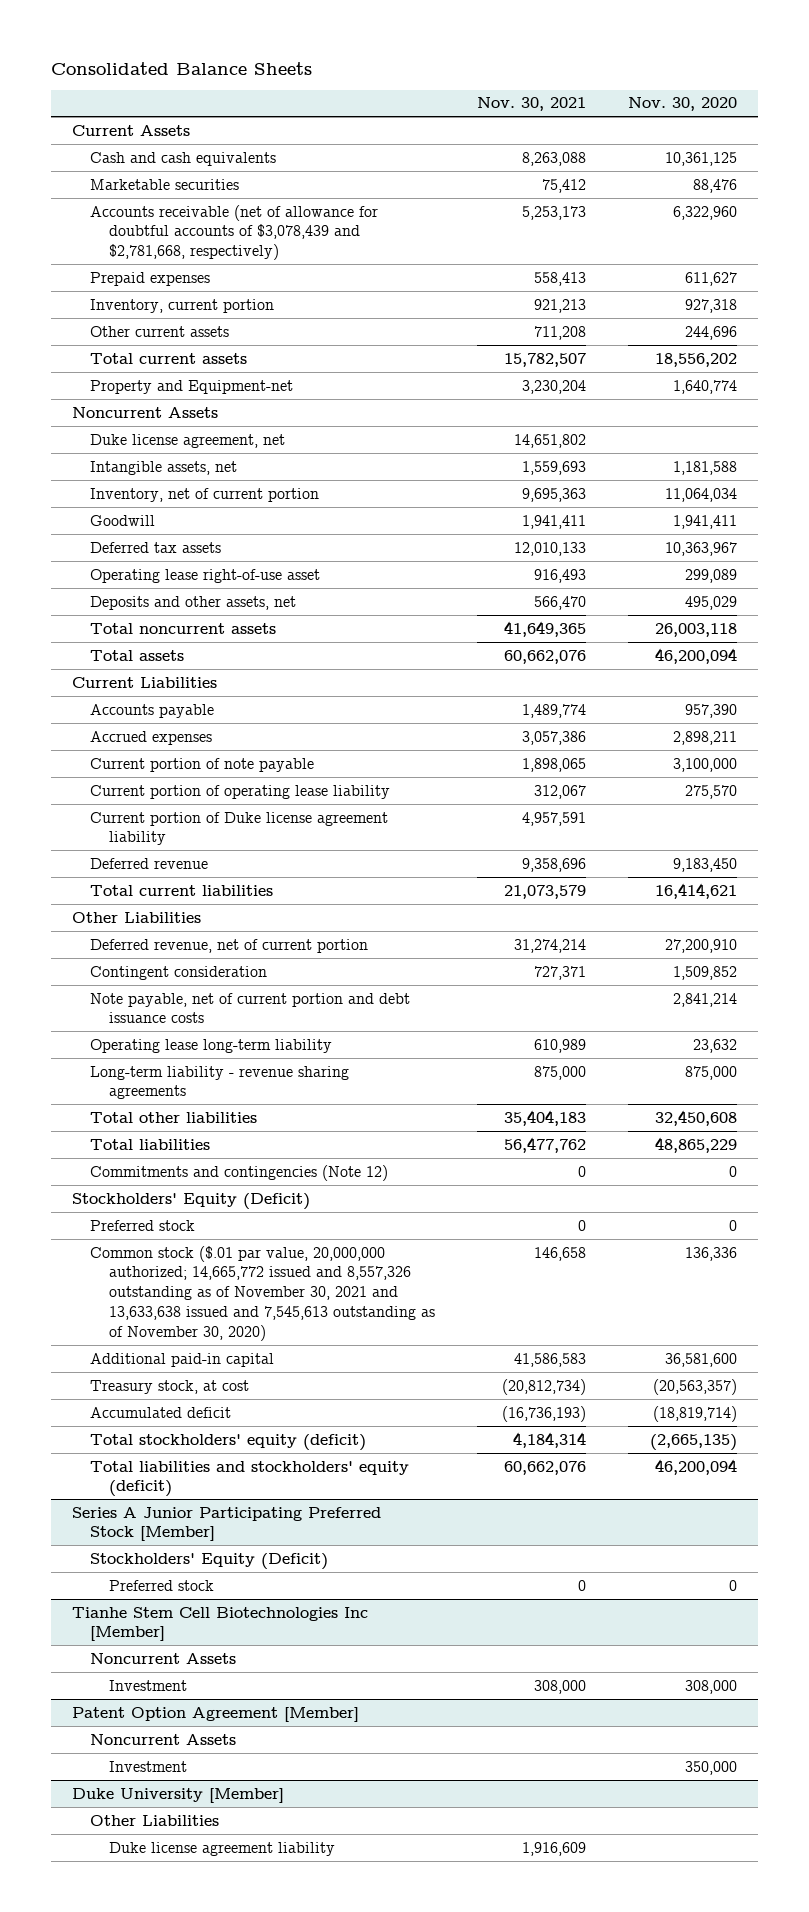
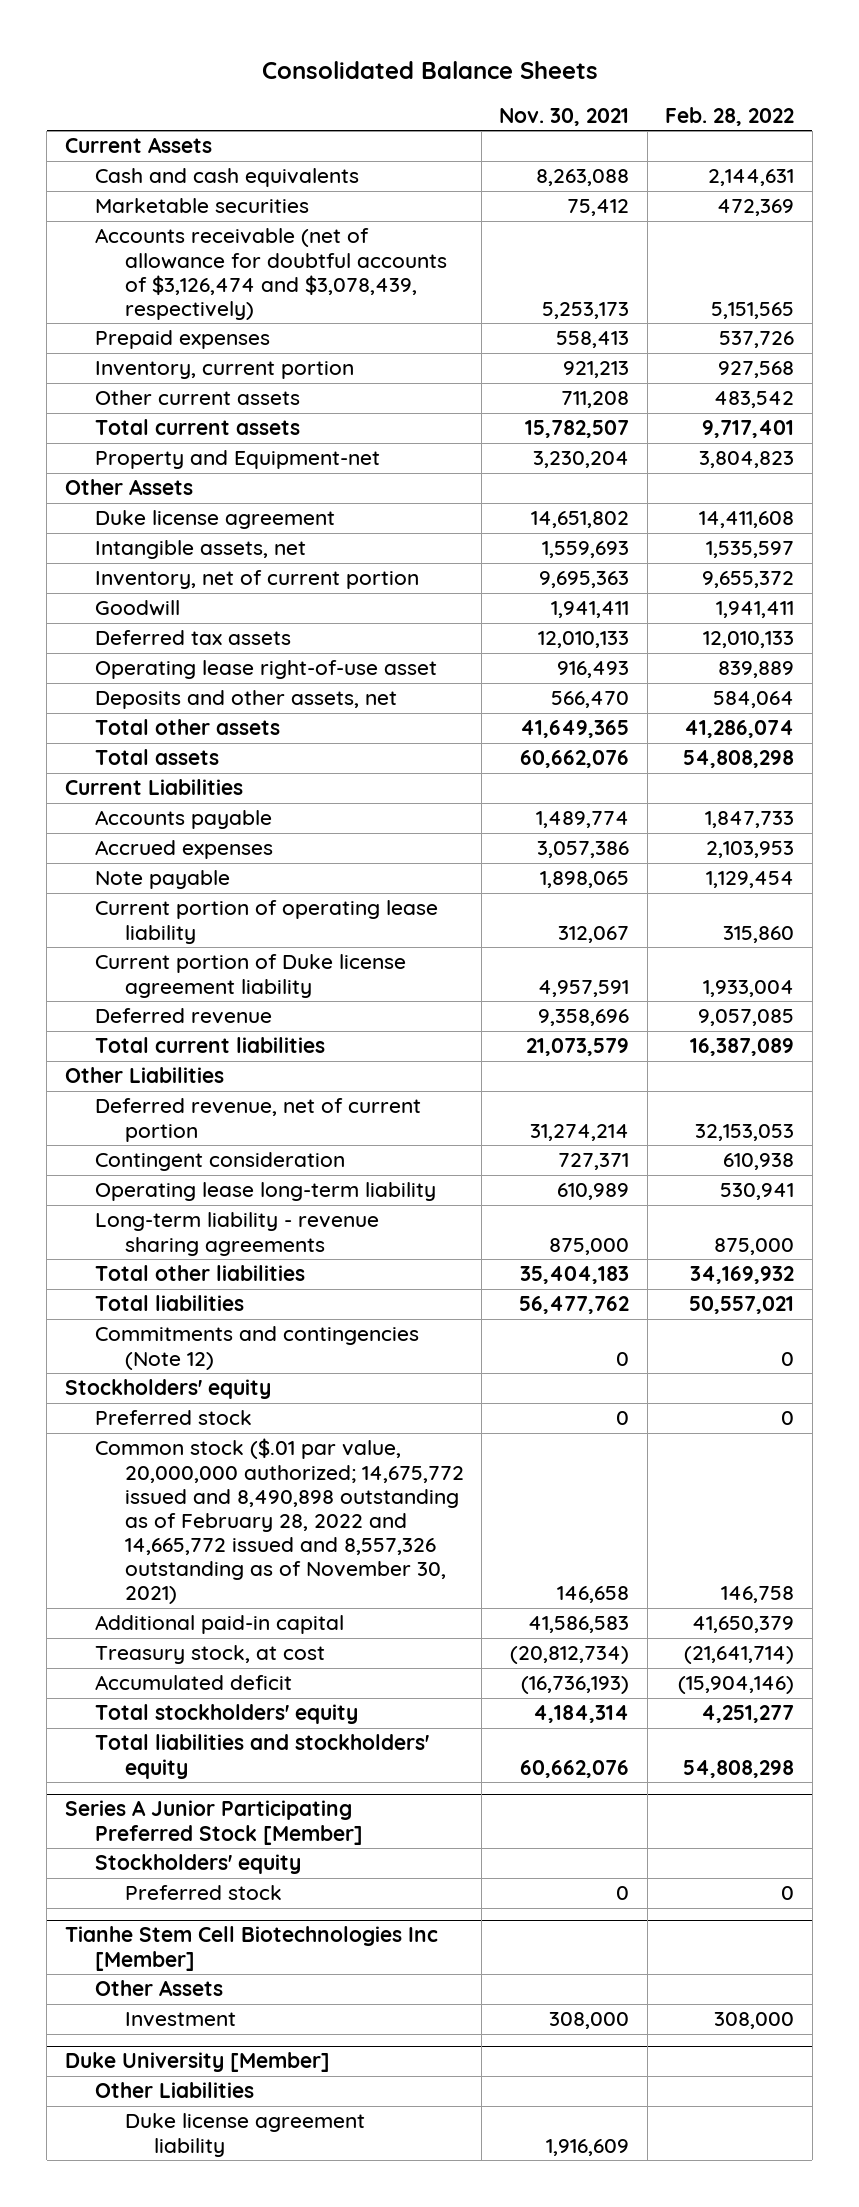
- | Nov. 30, 2021 | Nov. 30, 2020
+ | Nov. 30, 2021 | Feb. 28, 2022
- Accounts receivable (net of allowance for doubtful accounts of $3,078,439 and $2,781,668, respectively) | 5,253,173 | 6,322,960
+ Accounts receivable (net of allowance for doubtful accounts of $3,126,474 and $3,078,439, respectively) | 5,253,173 | 5,151,565
- Noncurrent Assets
- Duke license agreement, net | 14,651,802 |
+ Other Assets
+ Duke license agreement | 14,651,802 | 14,411,608
- Total noncurrent assets | 41,649,365 | 26,003,118
+ Total other assets | 41,649,365 | 41,286,074
- Current portion of note payable | 1,898,065 | 3,100,000
+ Note payable | 1,898,065 | 1,129,454
- Note payable, net of current portion and debt issuance costs | | 2,841,214
- Stockholders' Equity (Deficit)
+ Stockholders' equity
- Common stock ($.01 par value, 20,000,000 authorized; 14,665,772 issued and 8,557,326 outstanding as of November 30, 2021 and 13,633,638 issued and 7,545,613 outstanding as of November 30, 2020) | 146,658 | 136,336
+ Common stock ($.01 par value, 20,000,000 authorized; 14,675,772 issued and 8,490,898 outstanding as of February 28, 2022 and 14,665,772 issued and 8,557,326 outstanding as of November 30, 2021) | 146,658 | 146,758
- Total stockholders' equity (deficit) | 4,184,314 | (2,665,135)
- Total liabilities and stockholders' equity (deficit) | 60,662,076 | 46,200,094
+ Total stockholders' equity | 4,184,314 | 4,251,277
+ Total liabilities and stockholders' equity | 60,662,076 | 54,808,298
@ Series A Junior Participating Preferred Stock [Member]
- Stockholders' Equity (Deficit)
+ Stockholders' equity
@ Tianhe Stem Cell Biotechnologies Inc [Member]
- Noncurrent Assets
+ Other Assets
- Patent Option Agreement [Member]
- Noncurrent Assets
- Investment | | 350,000

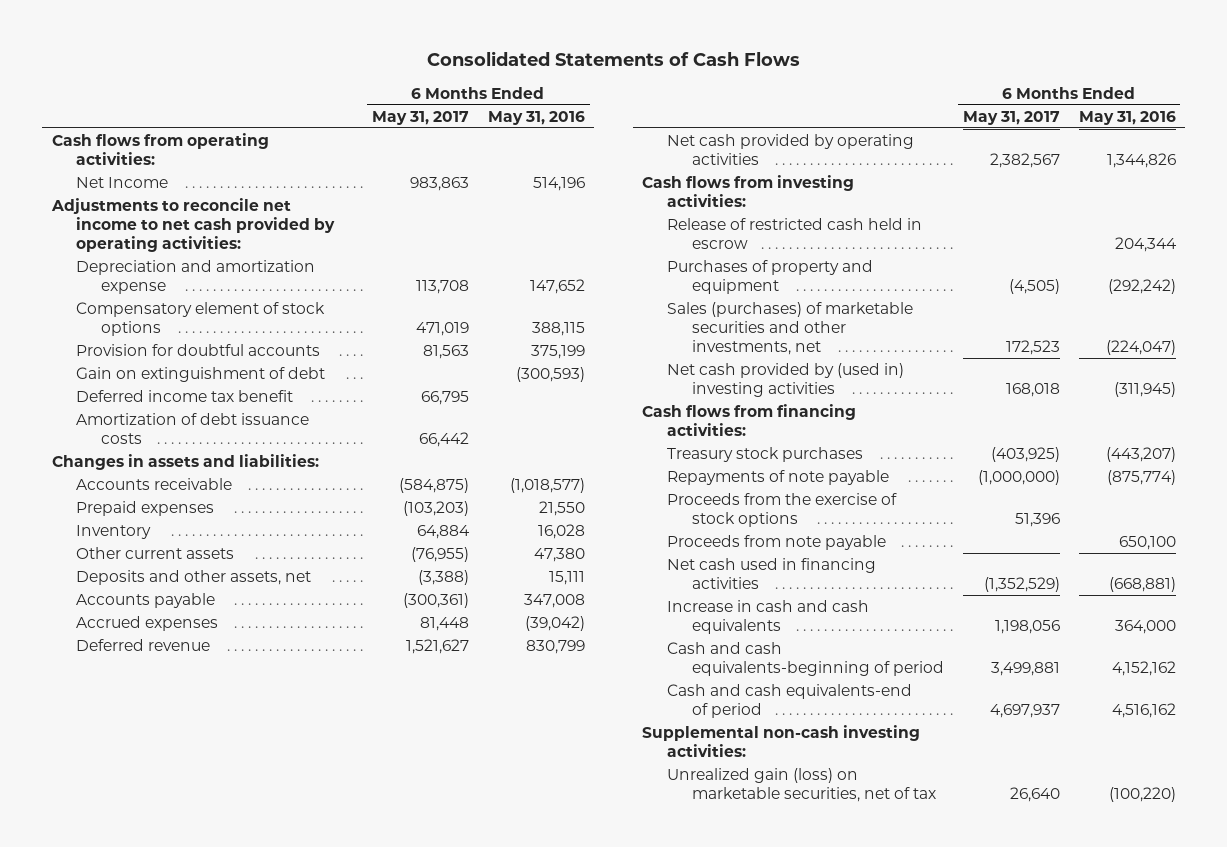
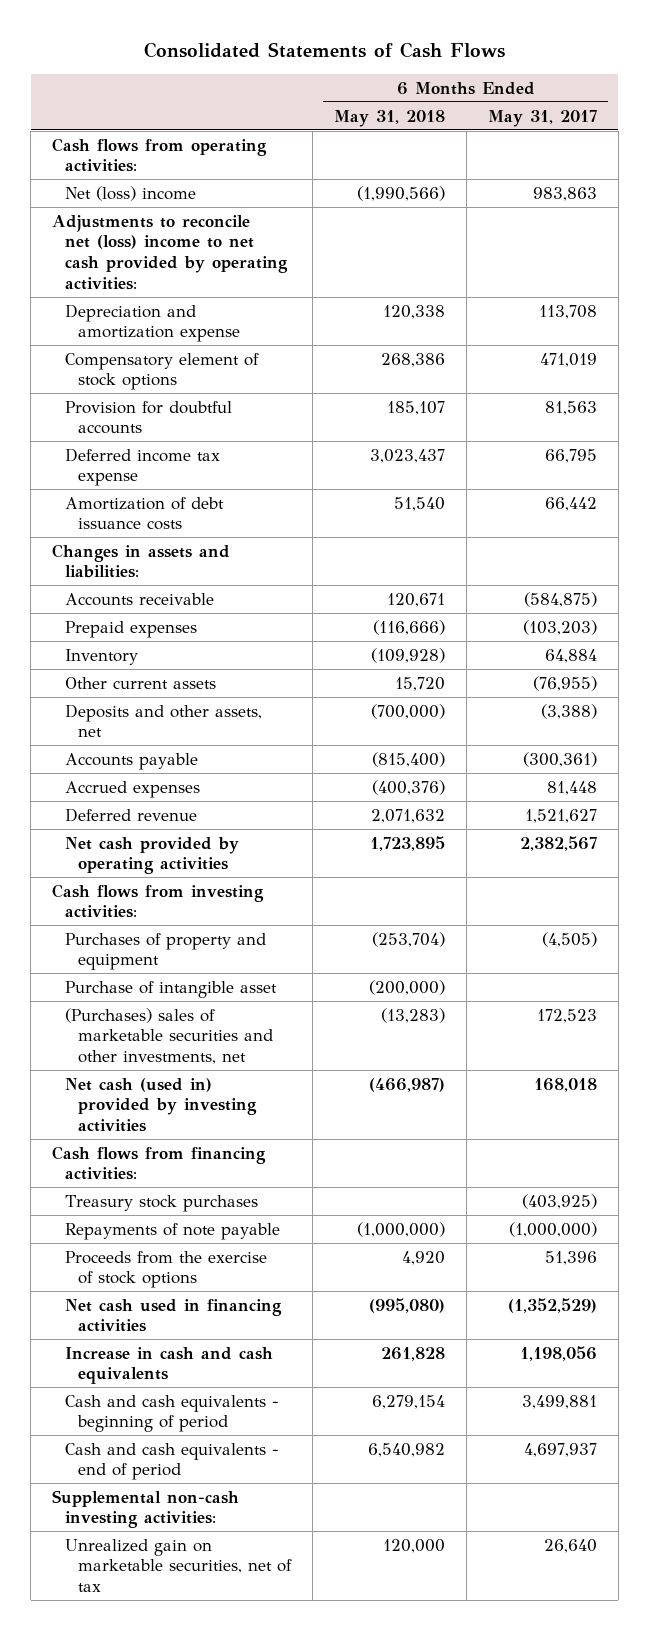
- | 6 Months Ended May 31, 2017 | 6 Months Ended May 31, 2016
+ | 6 Months Ended May 31, 2018 | 6 Months Ended May 31, 2017
- Net Income | 983,863 | 514,196
- Adjustments to reconcile net income to net cash provided by operating activities:
+ Net (loss) income | (1,990,566) | 983,863
+ Adjustments to reconcile net (loss) income to net cash provided by operating activities:
- Gain on extinguishment of debt | | (300,593)
- Deferred income tax benefit | 66,795 |
+ Deferred income tax expense | 3,023,437 | 66,795
- Release of restricted cash held in escrow | | 204,344
- Sales (purchases) of marketable securities and other investments, net | 172,523 | (224,047)
- Net cash provided by (used in) investing activities | 168,018 | (311,945)
+ Purchase of intangible asset | (200,000) |
+ (Purchases) sales of marketable securities and other investments, net | (13,283) | 172,523
+ Net cash (used in) provided by investing activities | (466,987) | 168,018
- Proceeds from note payable | | 650,100
- Cash and cash equivalents-beginning of period | 3,499,881 | 4,152,162
- Cash and cash equivalents-end of period | 4,697,937 | 4,516,162
+ Cash and cash equivalents - beginning of period | 6,279,154 | 3,499,881
+ Cash and cash equivalents - end of period | 6,540,982 | 4,697,937
- Unrealized gain (loss) on marketable securities, net of tax | 26,640 | (100,220)
+ Unrealized gain on marketable securities, net of tax | 120,000 | 26,640

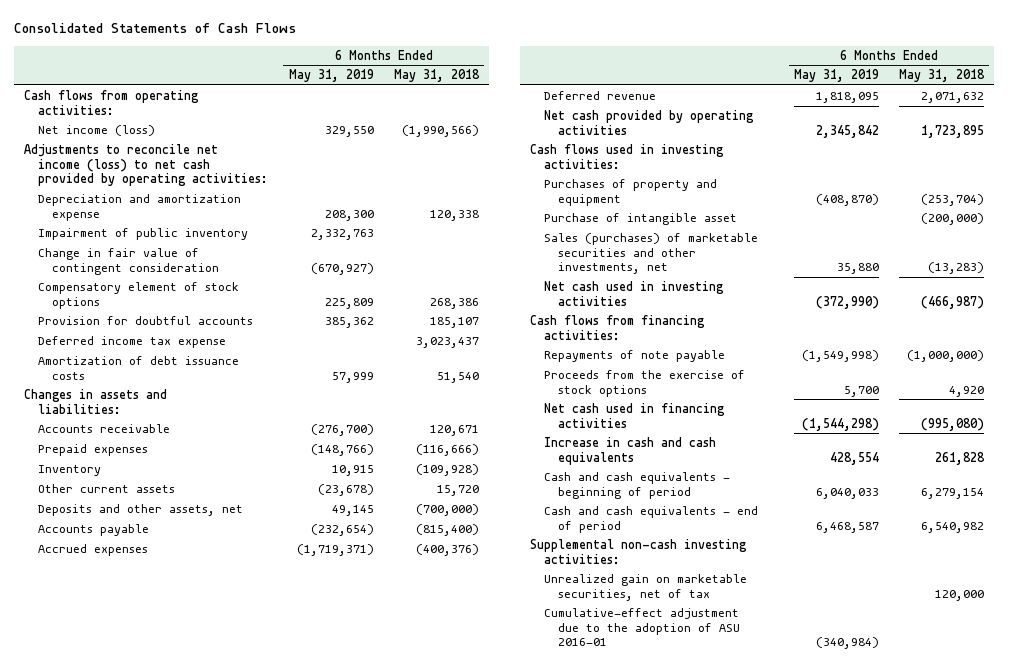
- | 6 Months Ended May 31, 2018 | 6 Months Ended May 31, 2017
+ | 6 Months Ended May 31, 2019 | 6 Months Ended May 31, 2018
- Net (loss) income | (1,990,566) | 983,863
- Adjustments to reconcile net (loss) income to net cash provided by operating activities:
+ Net income (loss) | 329,550 | (1,990,566)
+ Adjustments to reconcile net income (loss) to net cash provided by operating activities:
+ Impairment of public inventory | 2,332,763 |
+ Change in fair value of contingent consideration | (670,927) |
- Cash flows from investing activities:
+ Cash flows used in investing activities:
- (Purchases) sales of marketable securities and other investments, net | (13,283) | 172,523
- Net cash (used in) provided by investing activities | (466,987) | 168,018
+ Sales (purchases) of marketable securities and other investments, net | 35,880 | (13,283)
+ Net cash used in investing activities | (372,990) | (466,987)
- Treasury stock purchases | | (403,925)
+ Cumulative-effect adjustment due to the adoption of ASU 2016-01 | (340,984) |

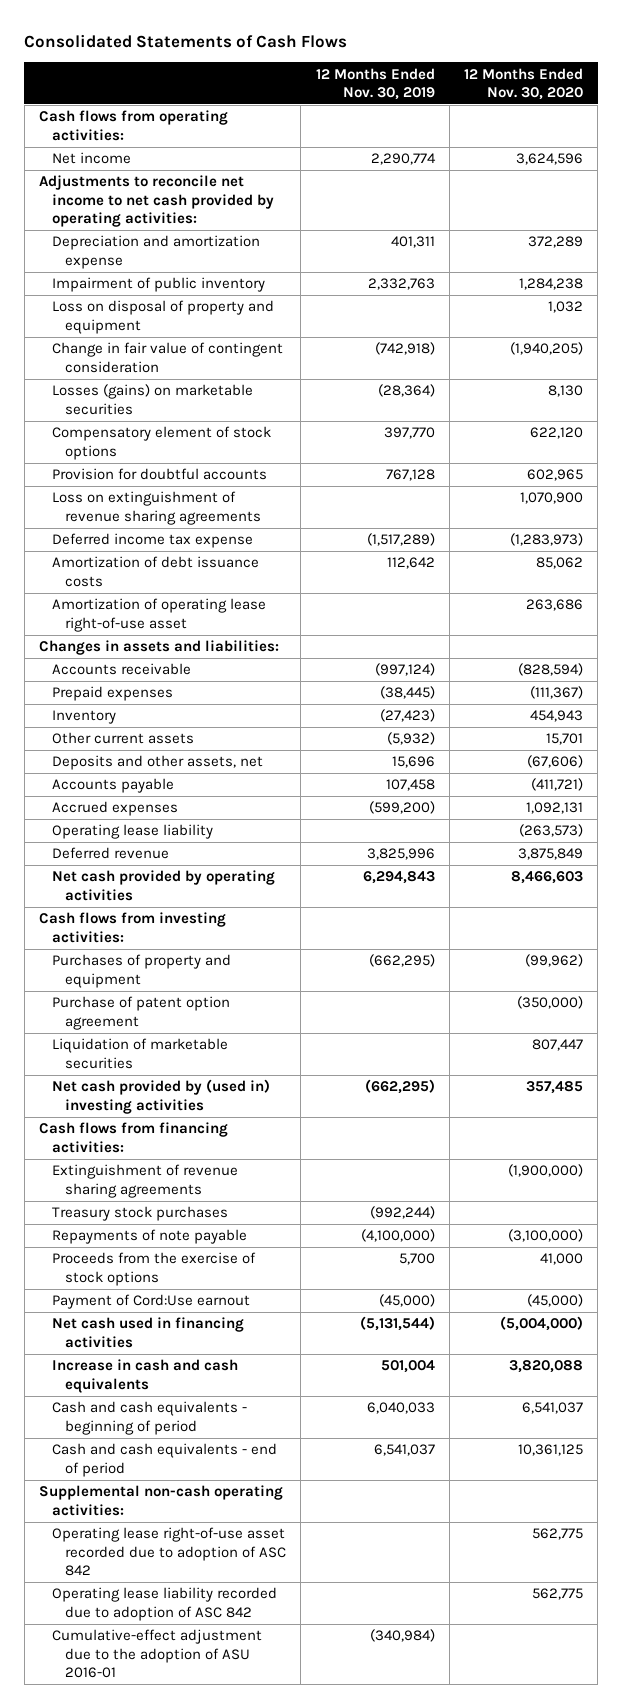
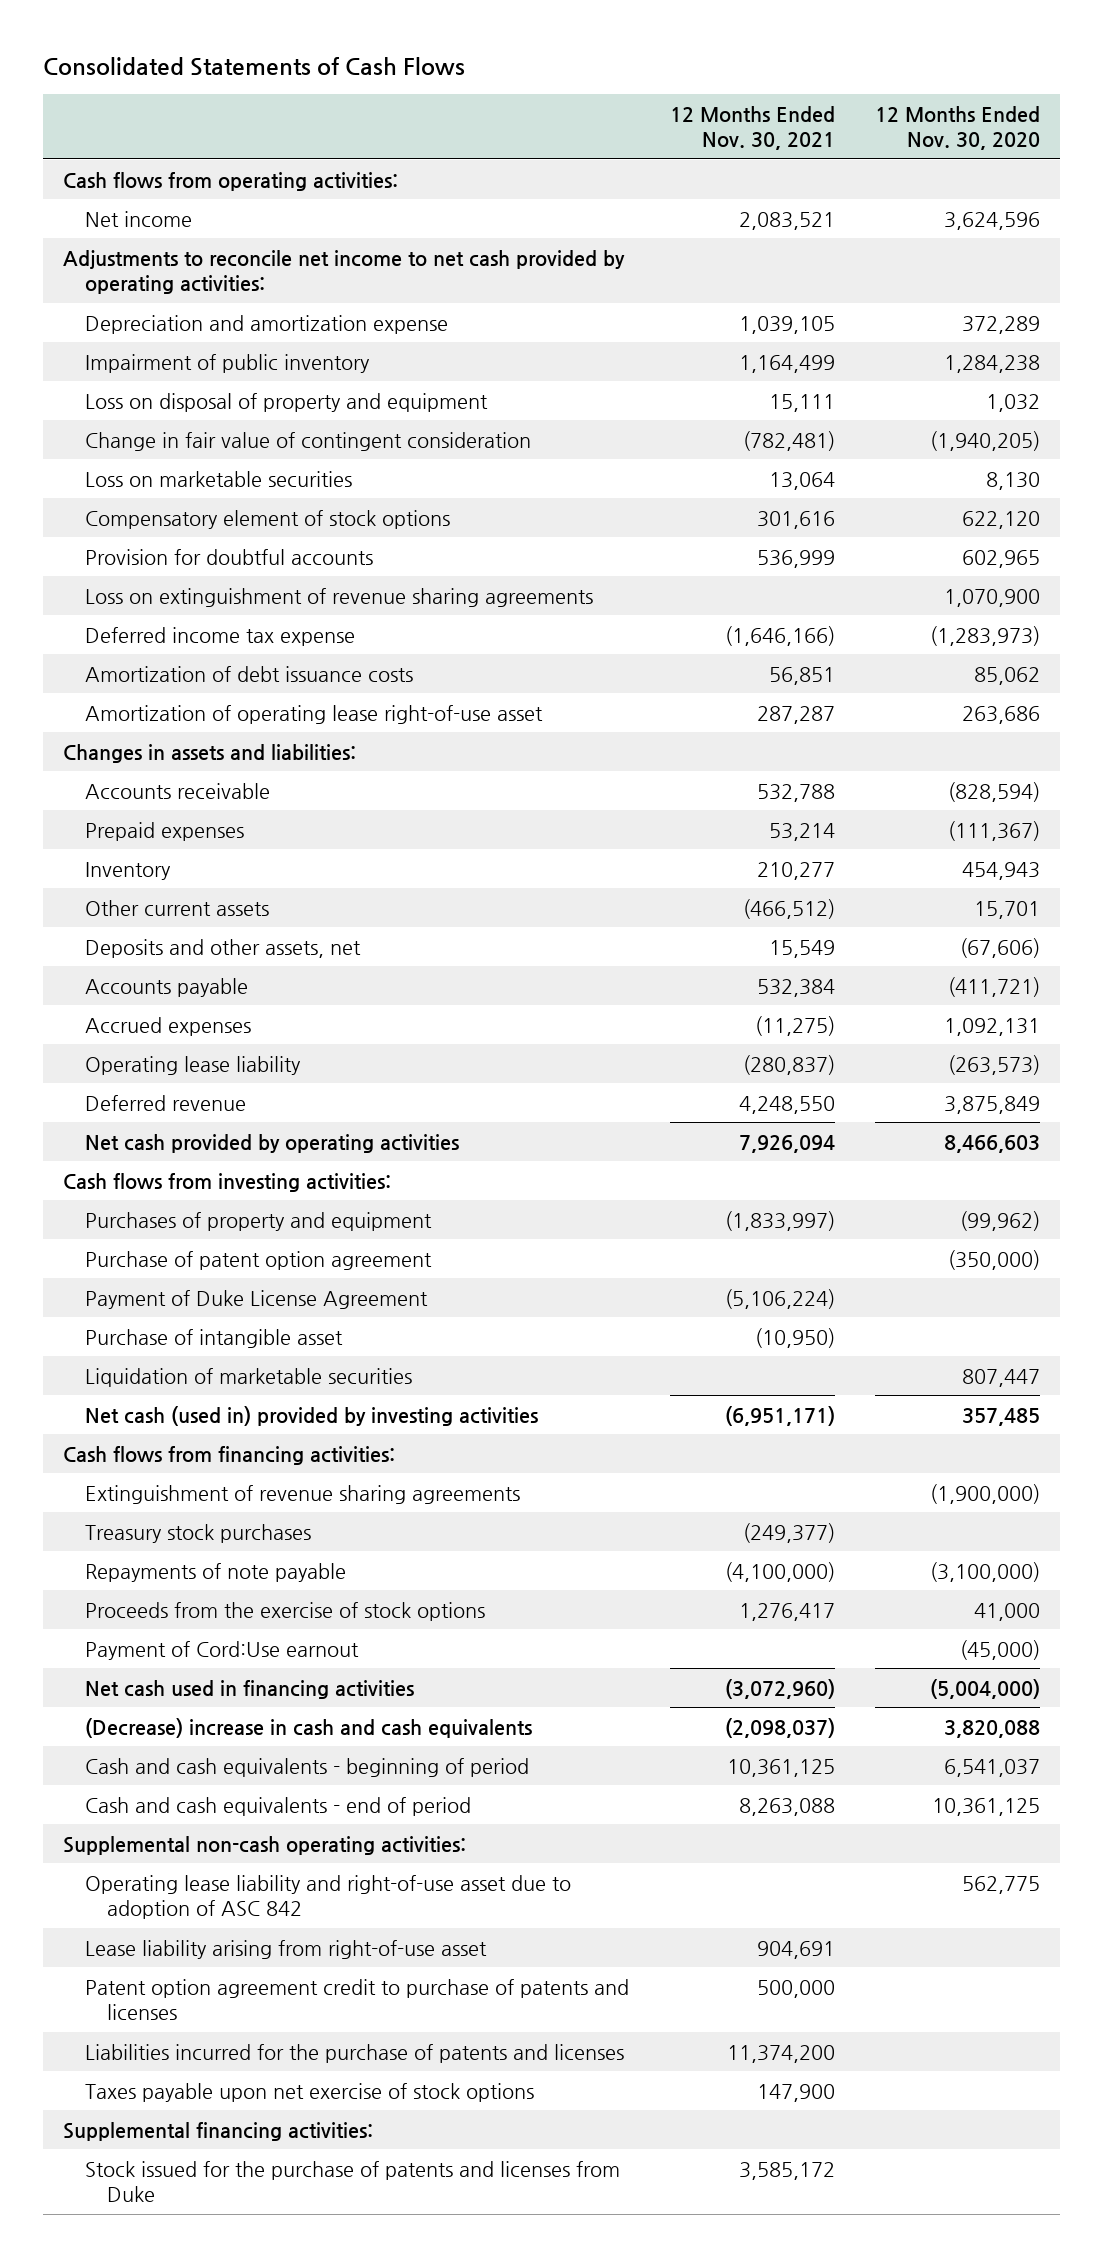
- | 12 Months Ended Nov. 30, 2019 | 12 Months Ended Nov. 30, 2020
+ | 12 Months Ended Nov. 30, 2021 | 12 Months Ended Nov. 30, 2020
- Losses (gains) on marketable securities | (28,364) | 8,130
+ Loss on marketable securities | 13,064 | 8,130
+ Payment of Duke License Agreement | (5,106,224) |
+ Purchase of intangible asset | (10,950) |
- Net cash provided by (used in) investing activities | (662,295) | 357,485
+ Net cash (used in) provided by investing activities | (6,951,171) | 357,485
- Increase in cash and cash equivalents | 501,004 | 3,820,088
+ (Decrease) increase in cash and cash equivalents | (2,098,037) | 3,820,088
- Operating lease right-of-use asset recorded due to adoption of ASC 842 | | 562,775
- Operating lease liability recorded due to adoption of ASC 842 | | 562,775
- Cumulative-effect adjustment due to the adoption of ASU 2016-01 | (340,984) |
+ Operating lease liability and right-of-use asset due to adoption of ASC 842 | | 562,775
+ Lease liability arising from right-of-use asset | 904,691 |
+ Patent option agreement credit to purchase of patents and licenses | 500,000 |
+ Liabilities incurred for the purchase of patents and licenses | 11,374,200 |
+ Taxes payable upon net exercise of stock options | 147,900 |
+ Supplemental financing activities:
+ Stock issued for the purchase of patents and licenses from Duke | 3,585,172 |

